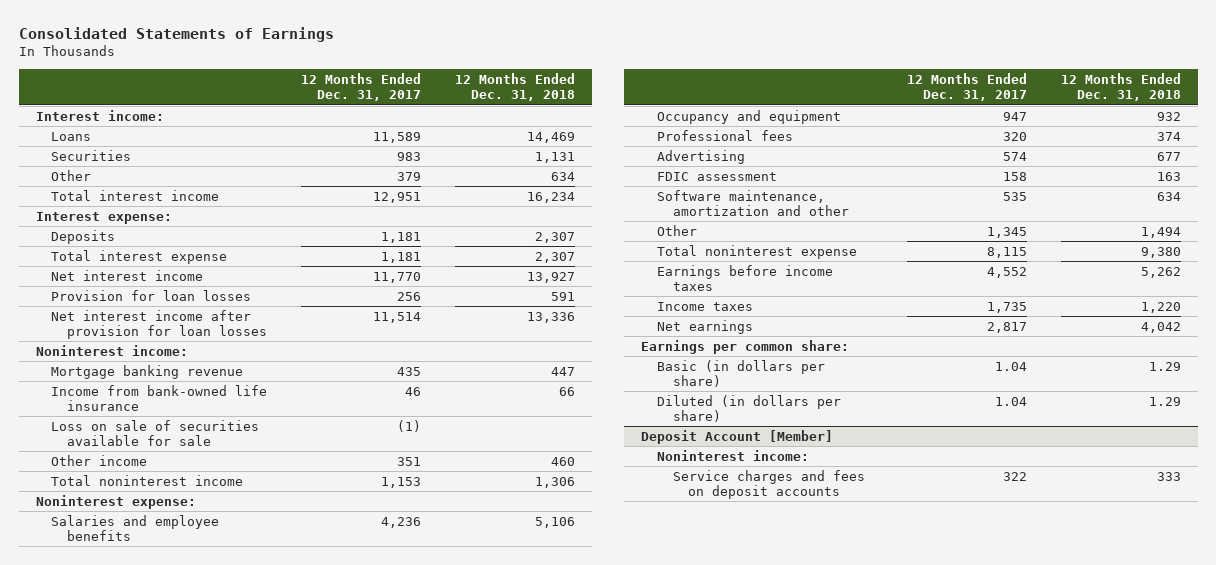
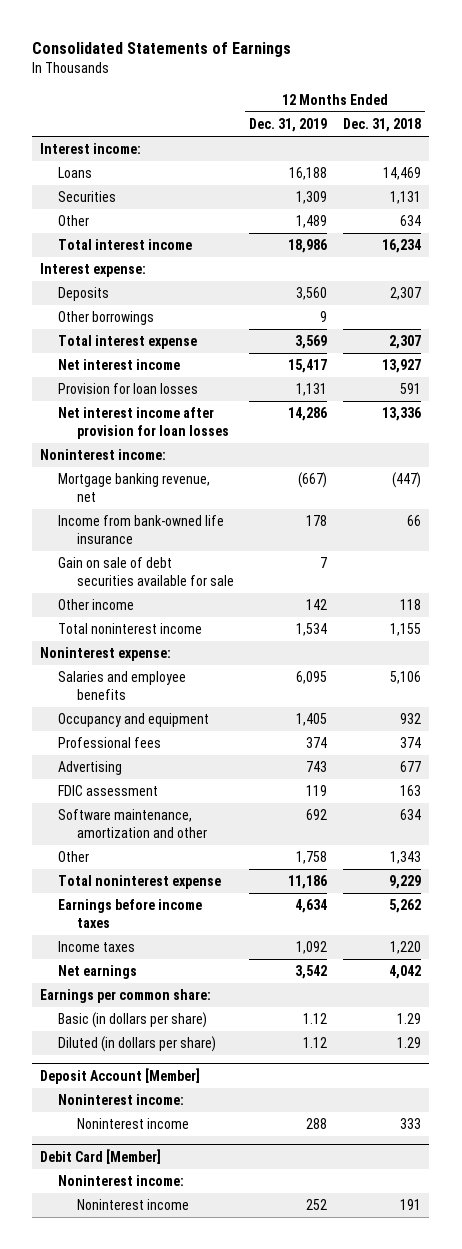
- | 12 Months Ended Dec. 31, 2017 | 12 Months Ended Dec. 31, 2018
+ | 12 Months Ended Dec. 31, 2019 | 12 Months Ended Dec. 31, 2018
+ Other borrowings | 9 |
- Mortgage banking revenue | 435 | 447
+ Mortgage banking revenue, net | (667) | (447)
- Loss on sale of securities available for sale | (1) |
- Other income | 351 | 460
- Total noninterest income | 1,153 | 1,306
+ Gain on sale of debt securities available for sale | 7 |
+ Other income | 142 | 118
+ Total noninterest income | 1,534 | 1,155
- Other | 1,345 | 1,494
- Total noninterest expense | 8,115 | 9,380
+ Other | 1,758 | 1,343
+ Total noninterest expense | 11,186 | 9,229
@ Deposit Account [Member]
- Service charges and fees on deposit accounts | 322 | 333
+ Noninterest income | 288 | 333
+ Debit Card [Member]
+ Noninterest income:
+ Noninterest income | 252 | 191

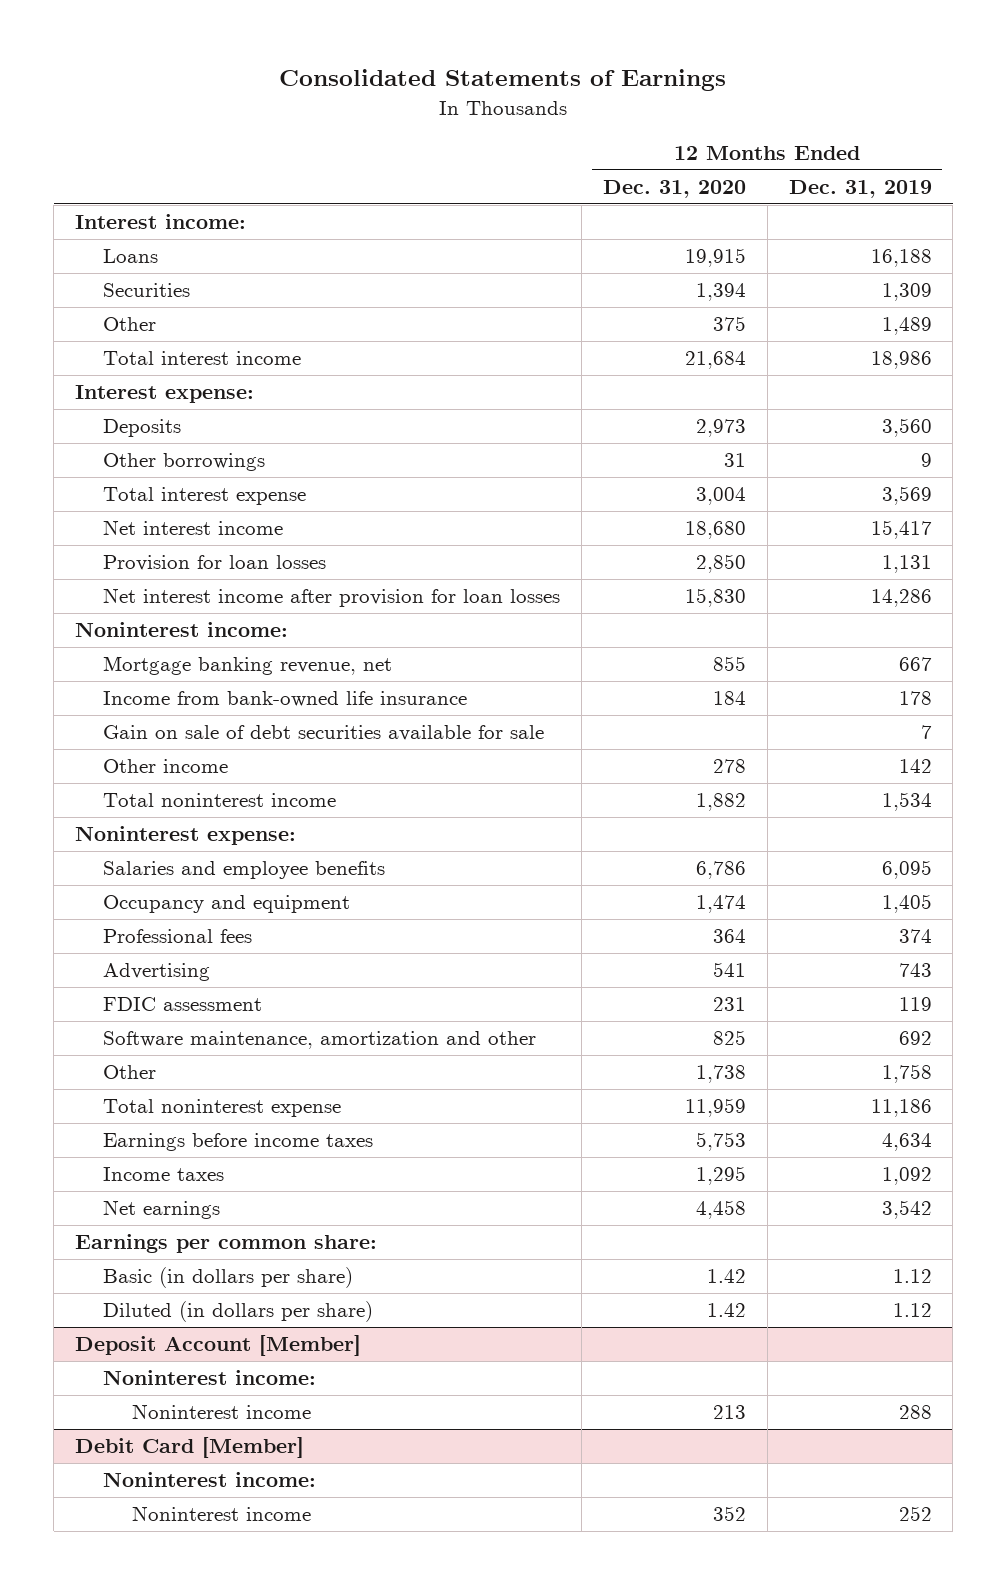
- | 12 Months Ended Dec. 31, 2019 | 12 Months Ended Dec. 31, 2018
+ | 12 Months Ended Dec. 31, 2020 | 12 Months Ended Dec. 31, 2019
- Mortgage banking revenue, net | (667) | (447)
+ Mortgage banking revenue, net | 855 | 667

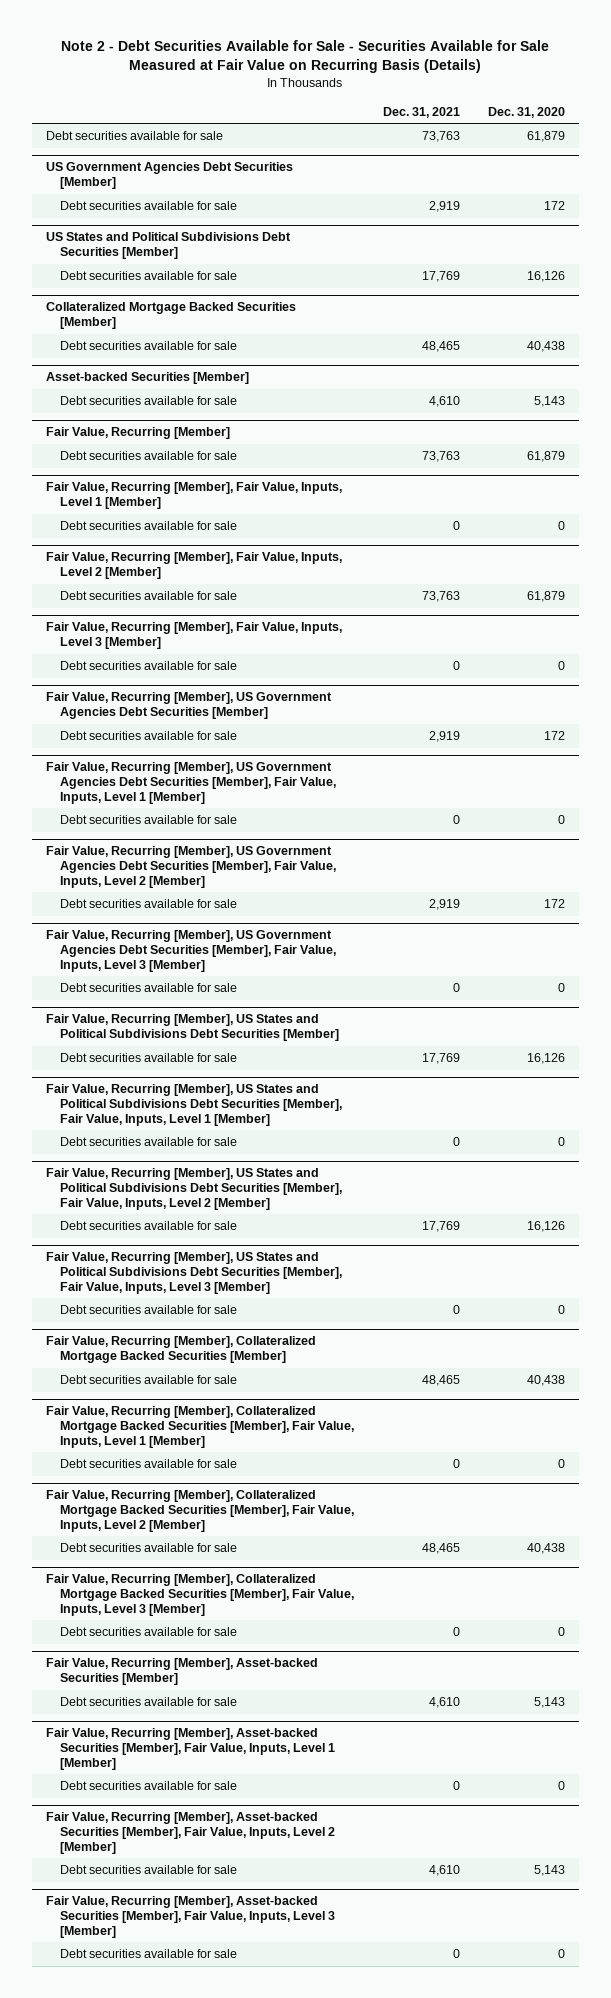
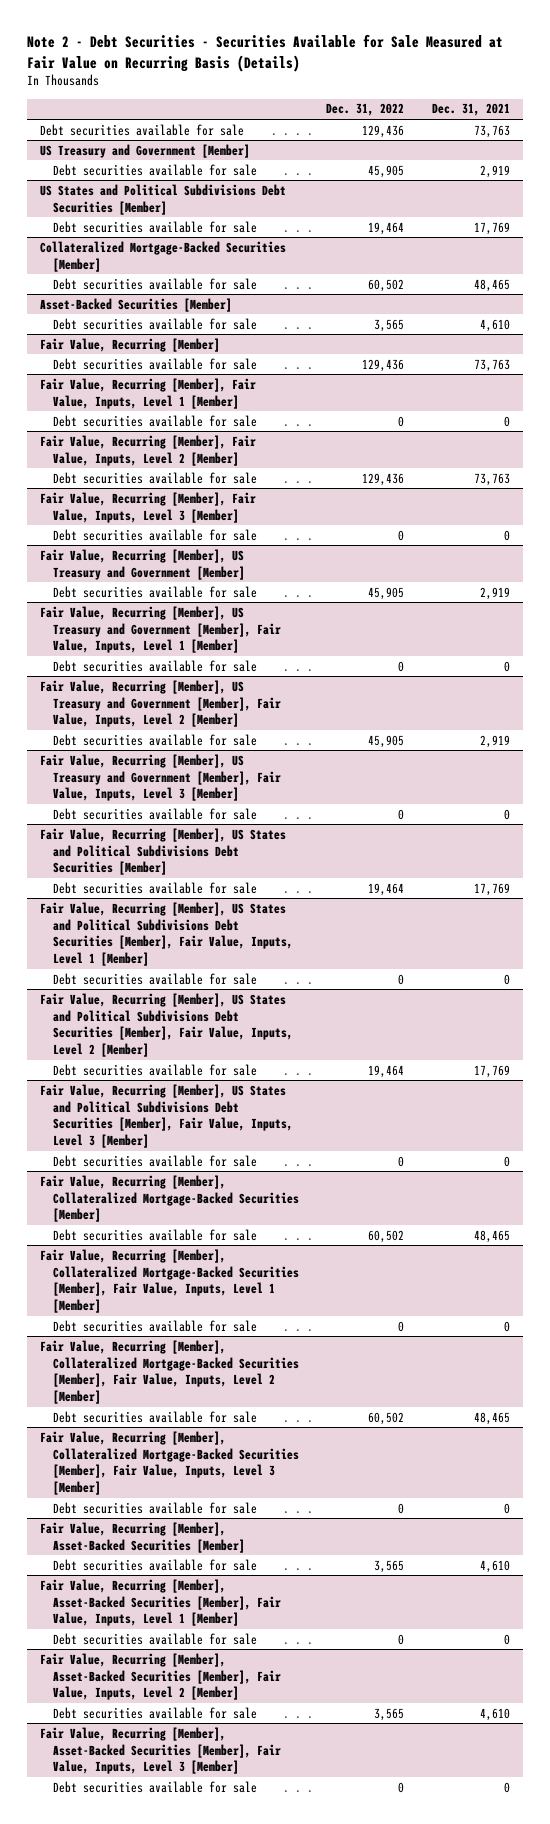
- Note 2 - Debt Securities Available for Sale - Securities Available for Sale Measured at Fair Value on Recurring Basis (Details)
+ Note 2 - Debt Securities - Securities Available for Sale Measured at Fair Value on Recurring Basis (Details)
- | Dec. 31, 2021 | Dec. 31, 2020
+ | Dec. 31, 2022 | Dec. 31, 2021
- US Government Agencies Debt Securities [Member]
+ US Treasury and Government [Member]
- Collateralized Mortgage Backed Securities [Member]
+ Collateralized Mortgage-Backed Securities [Member]
- Asset-backed Securities [Member]
+ Asset-Backed Securities [Member]
- Fair Value, Recurring [Member], US Government Agencies Debt Securities [Member]
+ Fair Value, Recurring [Member], US Treasury and Government [Member]
- Fair Value, Recurring [Member], US Government Agencies Debt Securities [Member], Fair Value, Inputs, Level 1 [Member]
+ Fair Value, Recurring [Member], US Treasury and Government [Member], Fair Value, Inputs, Level 1 [Member]
- Fair Value, Recurring [Member], US Government Agencies Debt Securities [Member], Fair Value, Inputs, Level 2 [Member]
+ Fair Value, Recurring [Member], US Treasury and Government [Member], Fair Value, Inputs, Level 2 [Member]
- Fair Value, Recurring [Member], US Government Agencies Debt Securities [Member], Fair Value, Inputs, Level 3 [Member]
+ Fair Value, Recurring [Member], US Treasury and Government [Member], Fair Value, Inputs, Level 3 [Member]
- Fair Value, Recurring [Member], Collateralized Mortgage Backed Securities [Member]
+ Fair Value, Recurring [Member], Collateralized Mortgage-Backed Securities [Member]
- Fair Value, Recurring [Member], Collateralized Mortgage Backed Securities [Member], Fair Value, Inputs, Level 1 [Member]
+ Fair Value, Recurring [Member], Collateralized Mortgage-Backed Securities [Member], Fair Value, Inputs, Level 1 [Member]
- Fair Value, Recurring [Member], Collateralized Mortgage Backed Securities [Member], Fair Value, Inputs, Level 2 [Member]
+ Fair Value, Recurring [Member], Collateralized Mortgage-Backed Securities [Member], Fair Value, Inputs, Level 2 [Member]
- Fair Value, Recurring [Member], Collateralized Mortgage Backed Securities [Member], Fair Value, Inputs, Level 3 [Member]
+ Fair Value, Recurring [Member], Collateralized Mortgage-Backed Securities [Member], Fair Value, Inputs, Level 3 [Member]
- Fair Value, Recurring [Member], Asset-backed Securities [Member]
+ Fair Value, Recurring [Member], Asset-Backed Securities [Member]
- Fair Value, Recurring [Member], Asset-backed Securities [Member], Fair Value, Inputs, Level 1 [Member]
+ Fair Value, Recurring [Member], Asset-Backed Securities [Member], Fair Value, Inputs, Level 1 [Member]
- Fair Value, Recurring [Member], Asset-backed Securities [Member], Fair Value, Inputs, Level 2 [Member]
+ Fair Value, Recurring [Member], Asset-Backed Securities [Member], Fair Value, Inputs, Level 2 [Member]
- Fair Value, Recurring [Member], Asset-backed Securities [Member], Fair Value, Inputs, Level 3 [Member]
+ Fair Value, Recurring [Member], Asset-Backed Securities [Member], Fair Value, Inputs, Level 3 [Member]

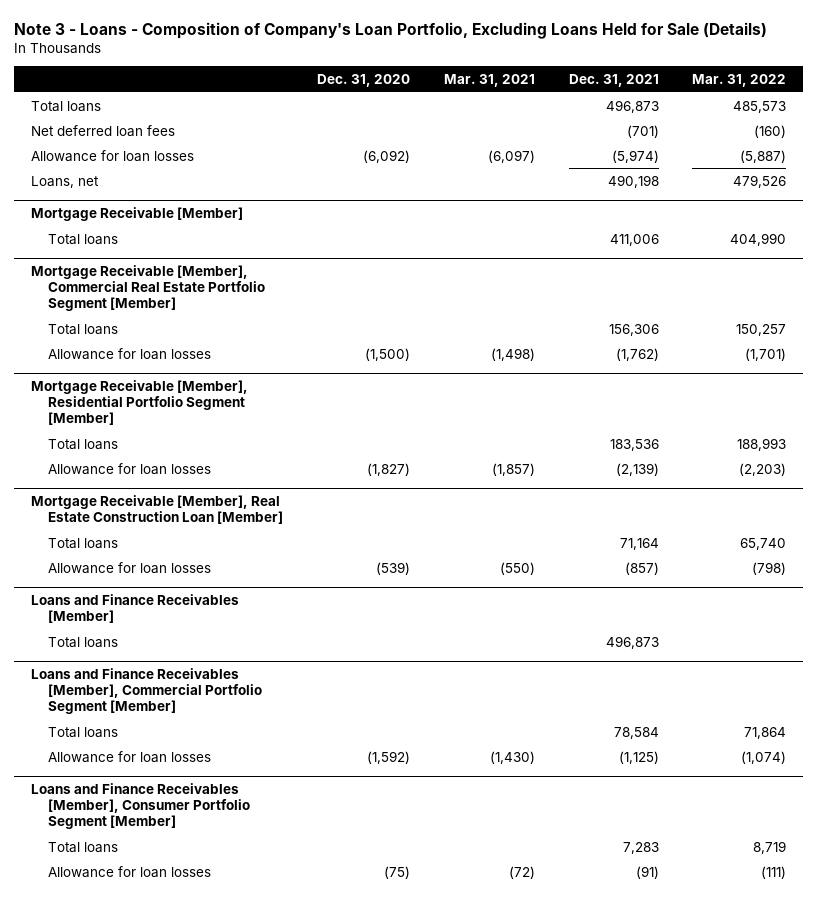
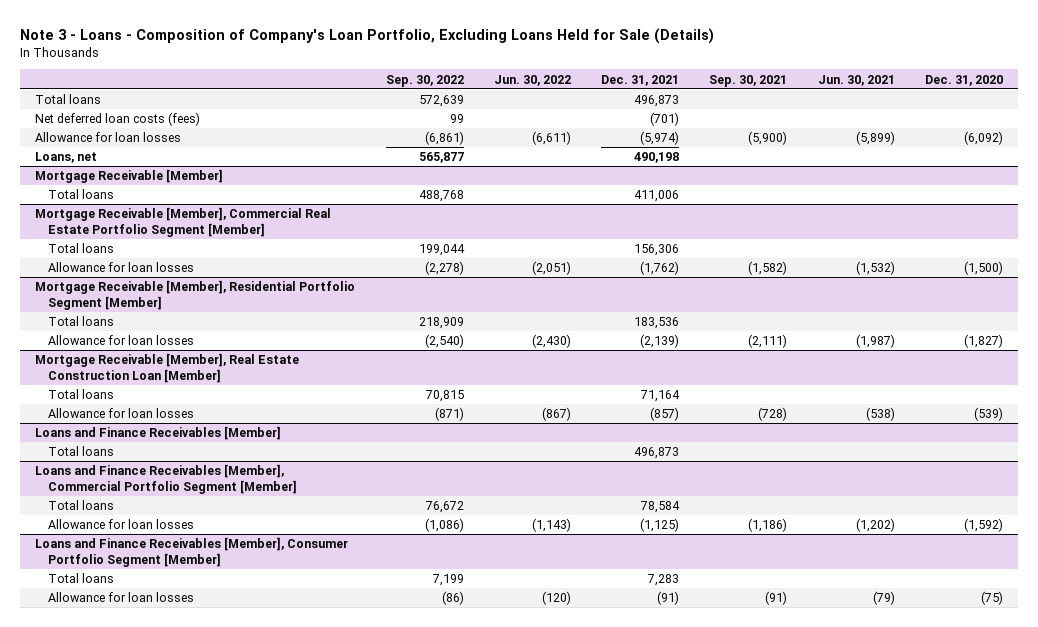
- | Dec. 31, 2020 | Mar. 31, 2021 | Dec. 31, 2021 | Mar. 31, 2022
+ | Sep. 30, 2022 | Jun. 30, 2022 | Dec. 31, 2021 | Sep. 30, 2021 | Jun. 30, 2021 | Dec. 31, 2020
- Net deferred loan fees | | | (701) | (160)
+ Net deferred loan costs (fees) | 99 | | (701) | | |

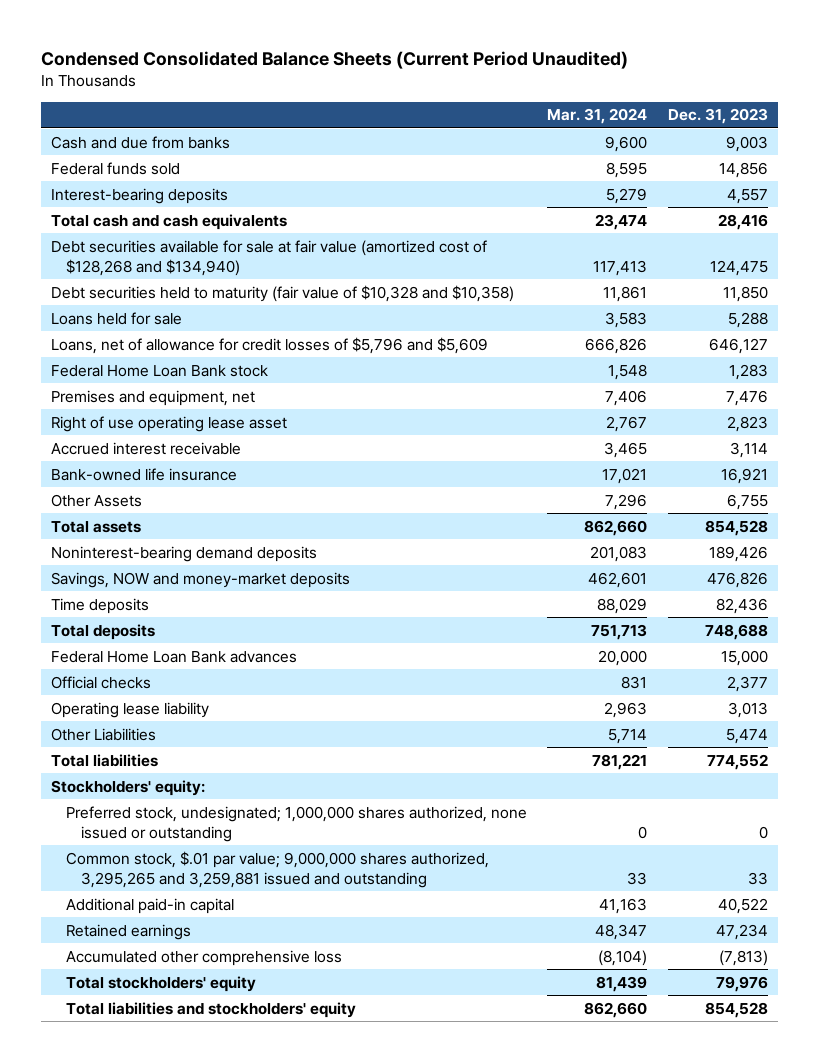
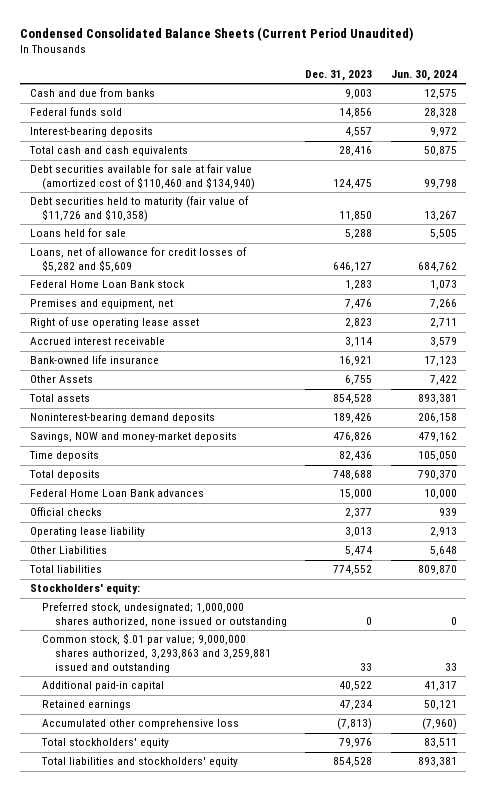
- | Mar. 31, 2024 | Dec. 31, 2023
+ | Dec. 31, 2023 | Jun. 30, 2024
- Debt securities available for sale at fair value (amortized cost of $128,268 and $134,940) | 117,413 | 124,475
- Debt securities held to maturity (fair value of $10,328 and $10,358) | 11,861 | 11,850
+ Debt securities available for sale at fair value (amortized cost of $110,460 and $134,940) | 124,475 | 99,798
+ Debt securities held to maturity (fair value of $11,726 and $10,358) | 11,850 | 13,267
- Loans, net of allowance for credit losses of $5,796 and $5,609 | 666,826 | 646,127
+ Loans, net of allowance for credit losses of $5,282 and $5,609 | 646,127 | 684,762
- Common stock, $.01 par value; 9,000,000 shares authorized, 3,295,265 and 3,259,881 issued and outstanding | 33 | 33
+ Common stock, $.01 par value; 9,000,000 shares authorized, 3,293,863 and 3,259,881 issued and outstanding | 33 | 33

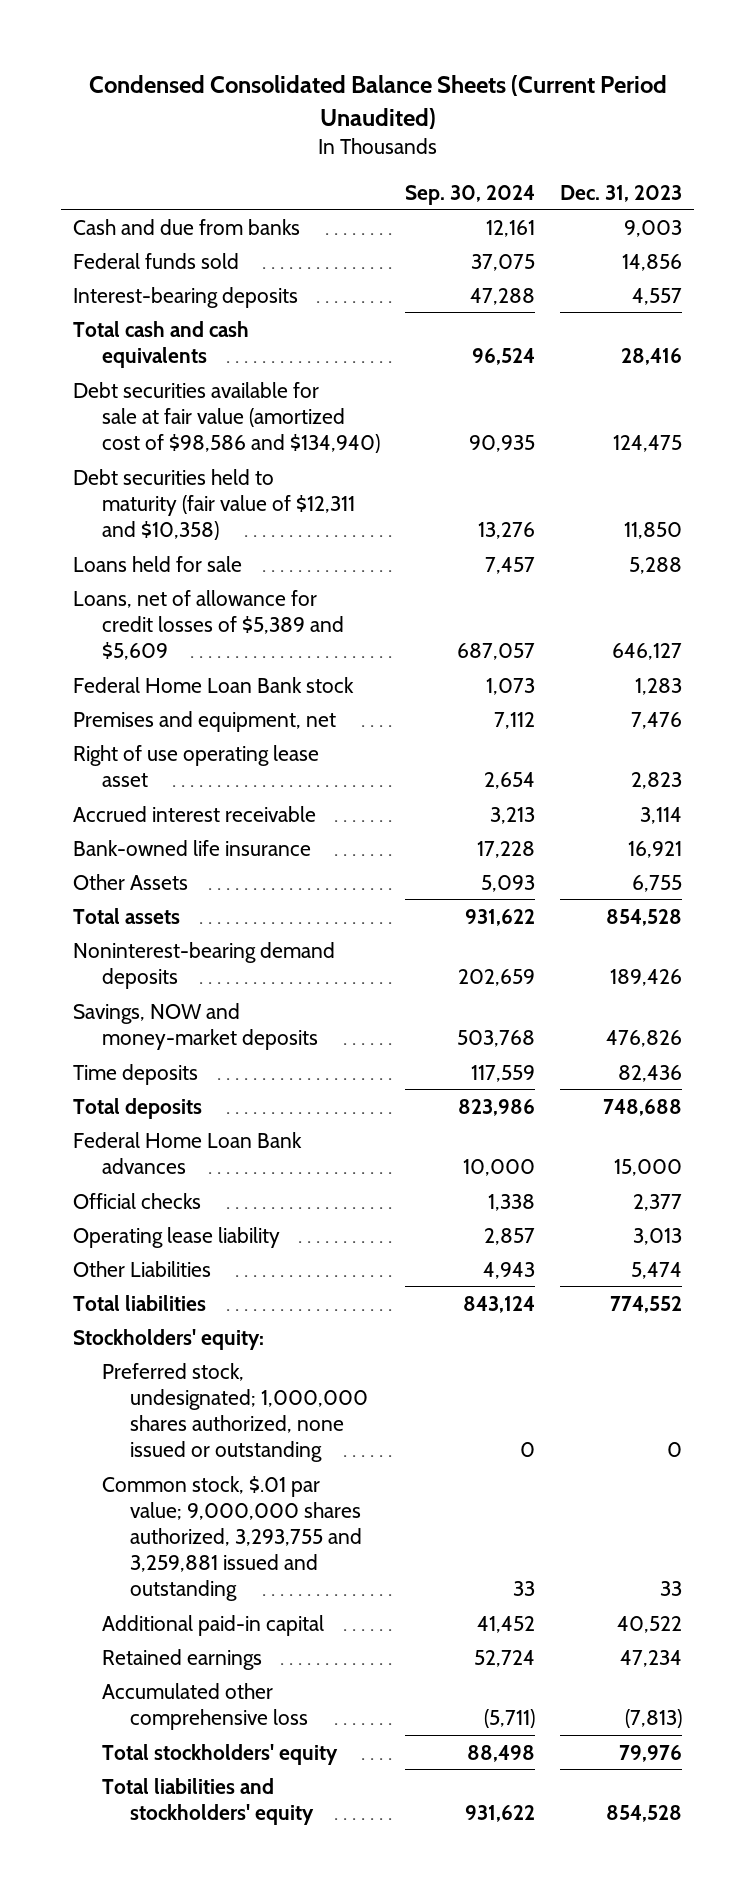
- | Dec. 31, 2023 | Jun. 30, 2024
+ | Sep. 30, 2024 | Dec. 31, 2023
- Debt securities available for sale at fair value (amortized cost of $110,460 and $134,940) | 124,475 | 99,798
- Debt securities held to maturity (fair value of $11,726 and $10,358) | 11,850 | 13,267
+ Debt securities available for sale at fair value (amortized cost of $98,586 and $134,940) | 90,935 | 124,475
+ Debt securities held to maturity (fair value of $12,311 and $10,358) | 13,276 | 11,850
- Loans, net of allowance for credit losses of $5,282 and $5,609 | 646,127 | 684,762
+ Loans, net of allowance for credit losses of $5,389 and $5,609 | 687,057 | 646,127
- Common stock, $.01 par value; 9,000,000 shares authorized, 3,293,863 and 3,259,881 issued and outstanding | 33 | 33
+ Common stock, $.01 par value; 9,000,000 shares authorized, 3,293,755 and 3,259,881 issued and outstanding | 33 | 33

